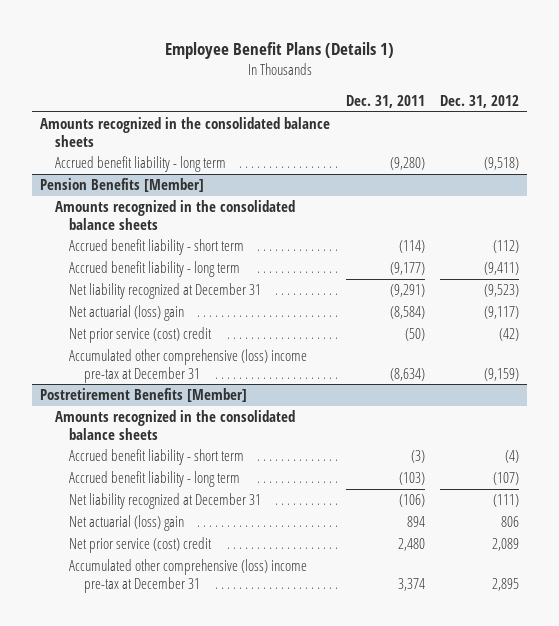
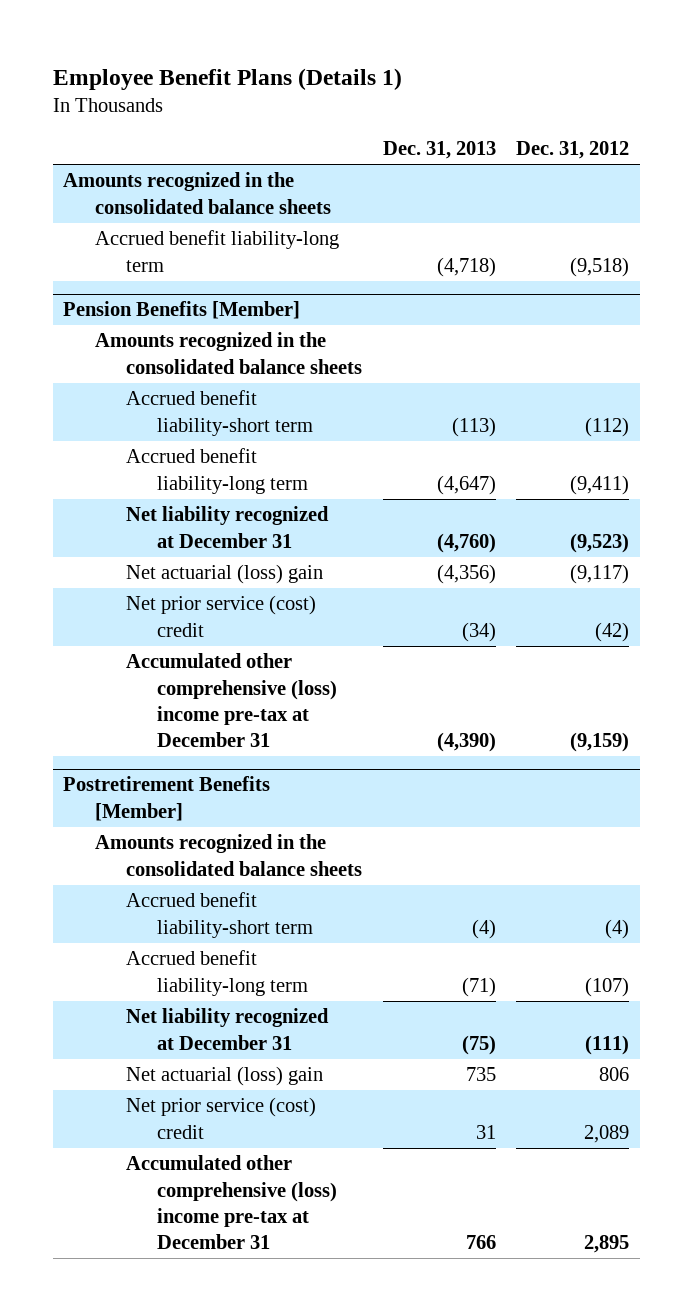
- | Dec. 31, 2011 | Dec. 31, 2012
+ | Dec. 31, 2013 | Dec. 31, 2012
- Accrued benefit liability - long term | (9,280) | (9,518)
+ Accrued benefit liability-long term | (4,718) | (9,518)
@ Pension Benefits [Member]
- Accrued benefit liability - short term | (114) | (112)
- Accrued benefit liability - long term | (9,177) | (9,411)
+ Accrued benefit liability-short term | (113) | (112)
+ Accrued benefit liability-long term | (4,647) | (9,411)
@ Postretirement Benefits [Member]
- Accrued benefit liability - short term | (3) | (4)
- Accrued benefit liability - long term | (103) | (107)
+ Accrued benefit liability-short term | (4) | (4)
+ Accrued benefit liability-long term | (71) | (107)

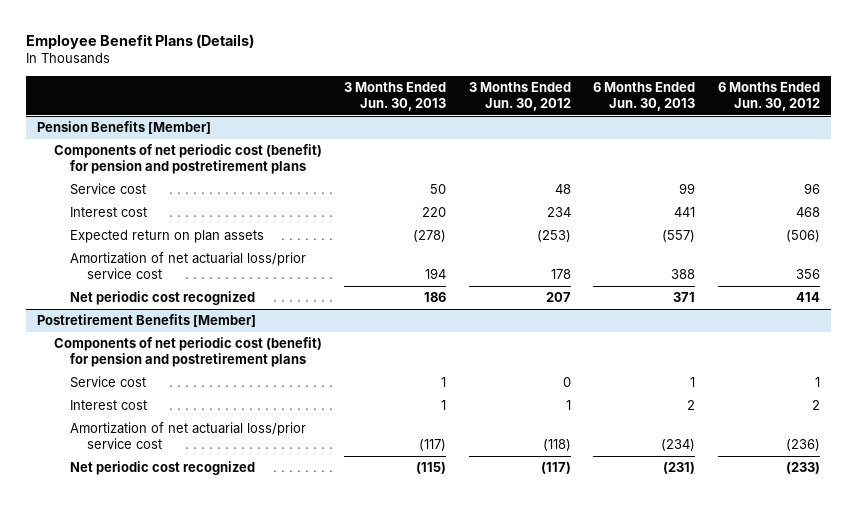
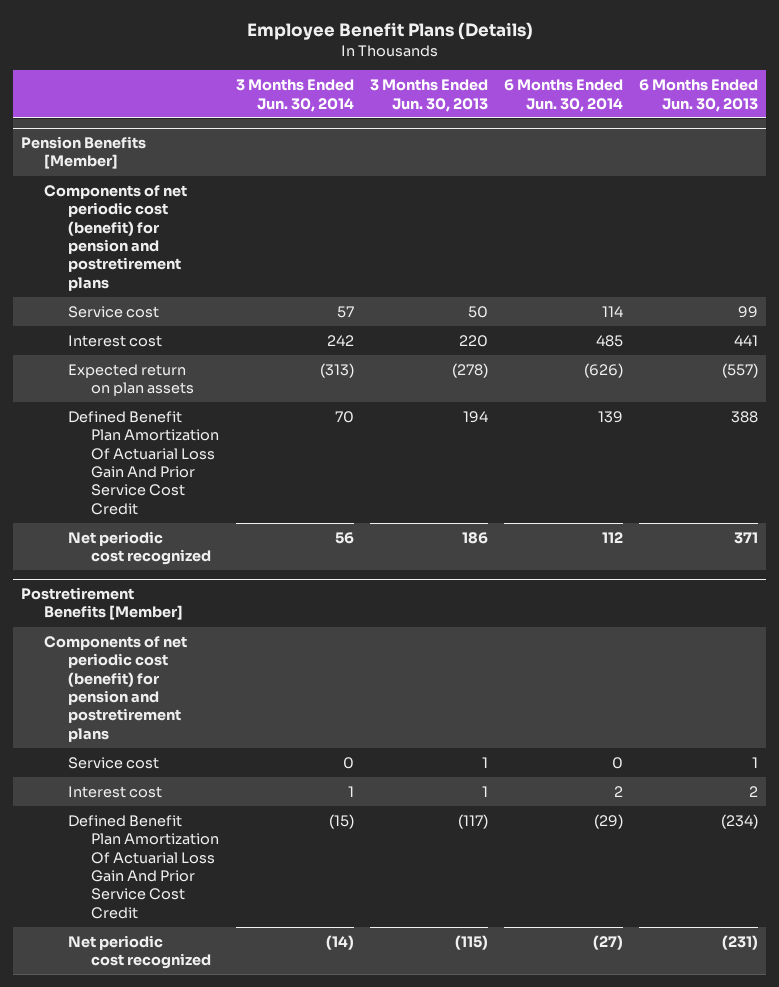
- | 3 Months Ended Jun. 30, 2013 | 3 Months Ended Jun. 30, 2012 | 6 Months Ended Jun. 30, 2013 | 6 Months Ended Jun. 30, 2012
+ | 3 Months Ended Jun. 30, 2014 | 3 Months Ended Jun. 30, 2013 | 6 Months Ended Jun. 30, 2014 | 6 Months Ended Jun. 30, 2013
@ Pension Benefits [Member]
- Amortization of net actuarial loss/prior service cost | 194 | 178 | 388 | 356
+ Defined Benefit Plan Amortization Of Actuarial Loss Gain And Prior Service Cost Credit | 70 | 194 | 139 | 388
@ Postretirement Benefits [Member]
- Amortization of net actuarial loss/prior service cost | (117) | (118) | (234) | (236)
+ Defined Benefit Plan Amortization Of Actuarial Loss Gain And Prior Service Cost Credit | (15) | (117) | (29) | (234)

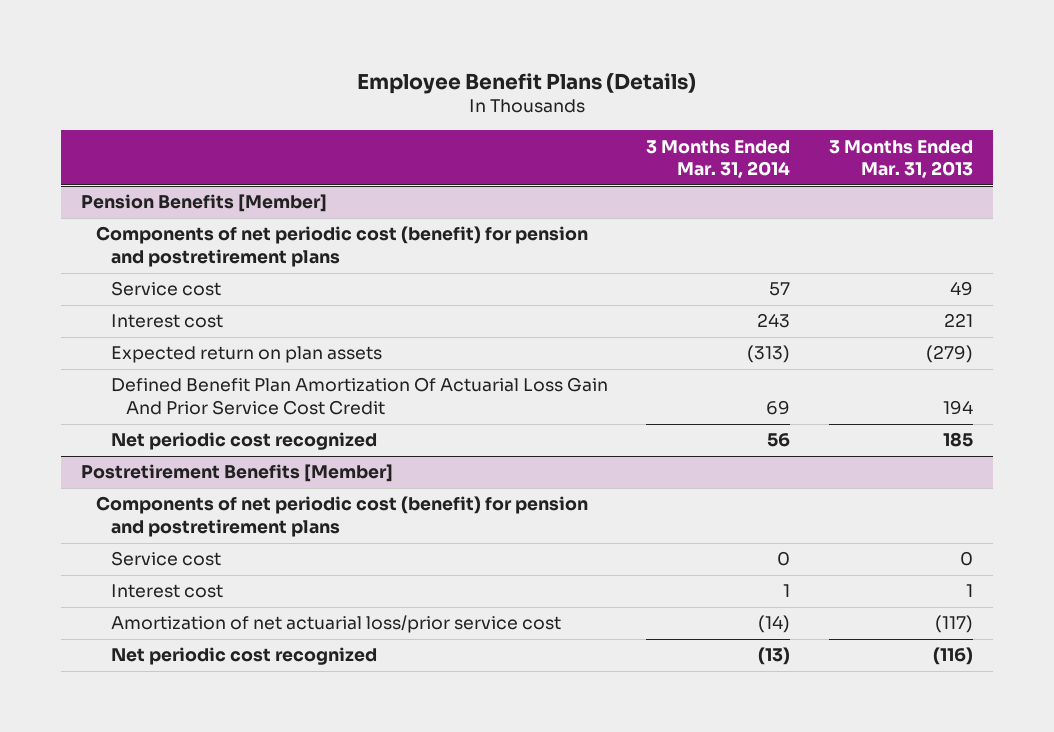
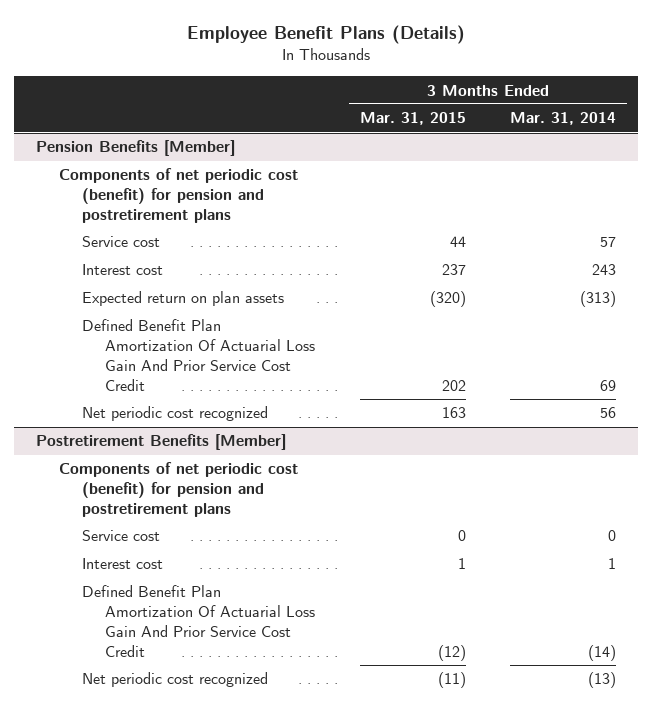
- | 3 Months Ended Mar. 31, 2014 | 3 Months Ended Mar. 31, 2013
+ | 3 Months Ended Mar. 31, 2015 | 3 Months Ended Mar. 31, 2014
@ Postretirement Benefits [Member]
- Amortization of net actuarial loss/prior service cost | (14) | (117)
+ Defined Benefit Plan Amortization Of Actuarial Loss Gain And Prior Service Cost Credit | (12) | (14)

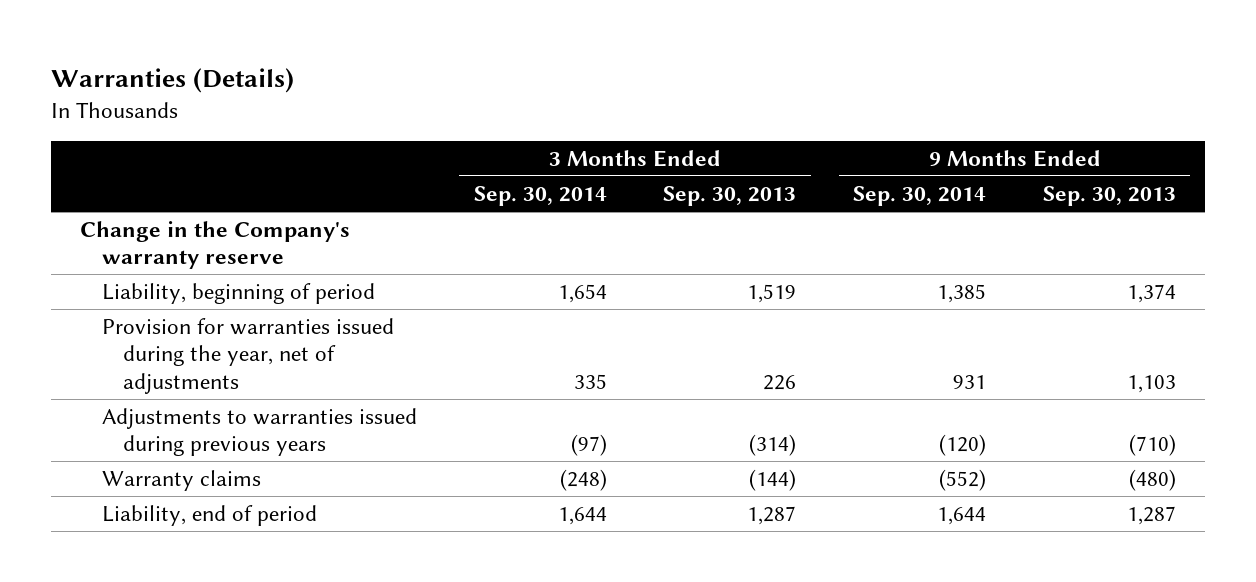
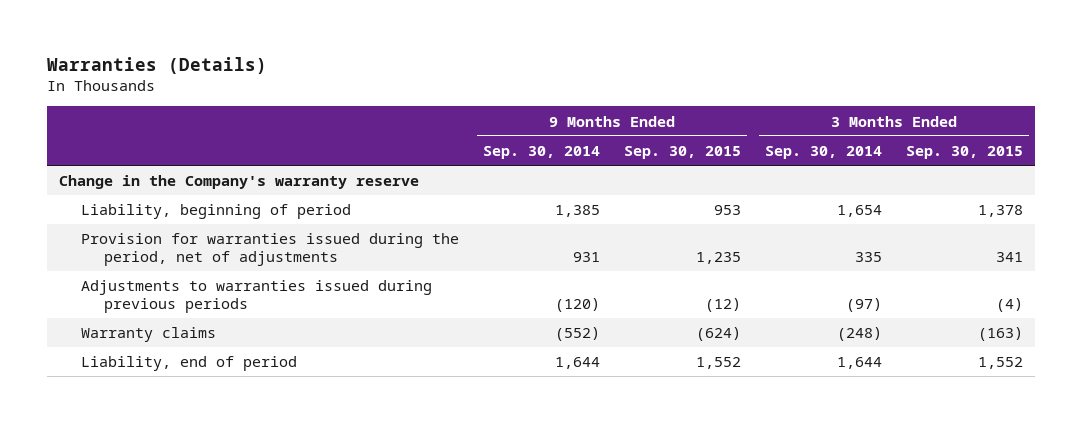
- | 3 Months Ended Sep. 30, 2014 | 3 Months Ended Sep. 30, 2013 | 9 Months Ended Sep. 30, 2014 | 9 Months Ended Sep. 30, 2013
+ | 9 Months Ended Sep. 30, 2014 | 9 Months Ended Sep. 30, 2015 | 3 Months Ended Sep. 30, 2014 | 3 Months Ended Sep. 30, 2015
- Provision for warranties issued during the year, net of adjustments | 335 | 226 | 931 | 1,103
- Adjustments to warranties issued during previous years | (97) | (314) | (120) | (710)
+ Provision for warranties issued during the period, net of adjustments | 931 | 1,235 | 335 | 341
+ Adjustments to warranties issued during previous periods | (120) | (12) | (97) | (4)

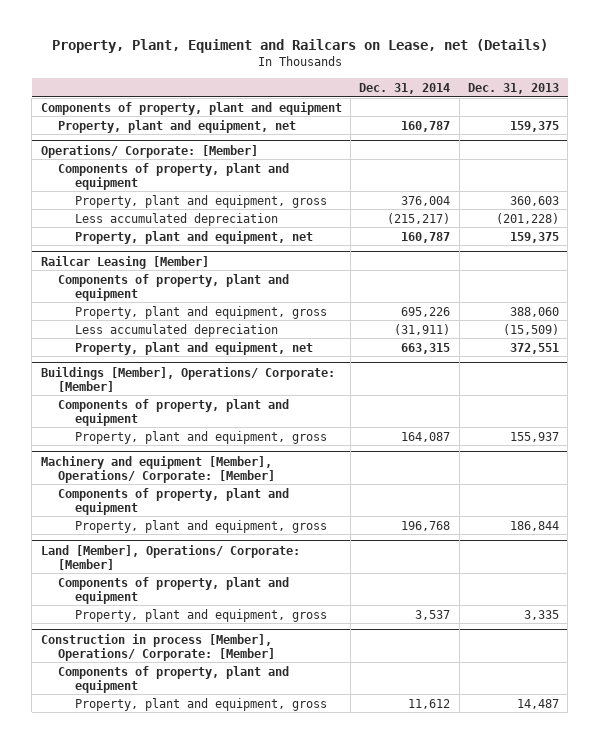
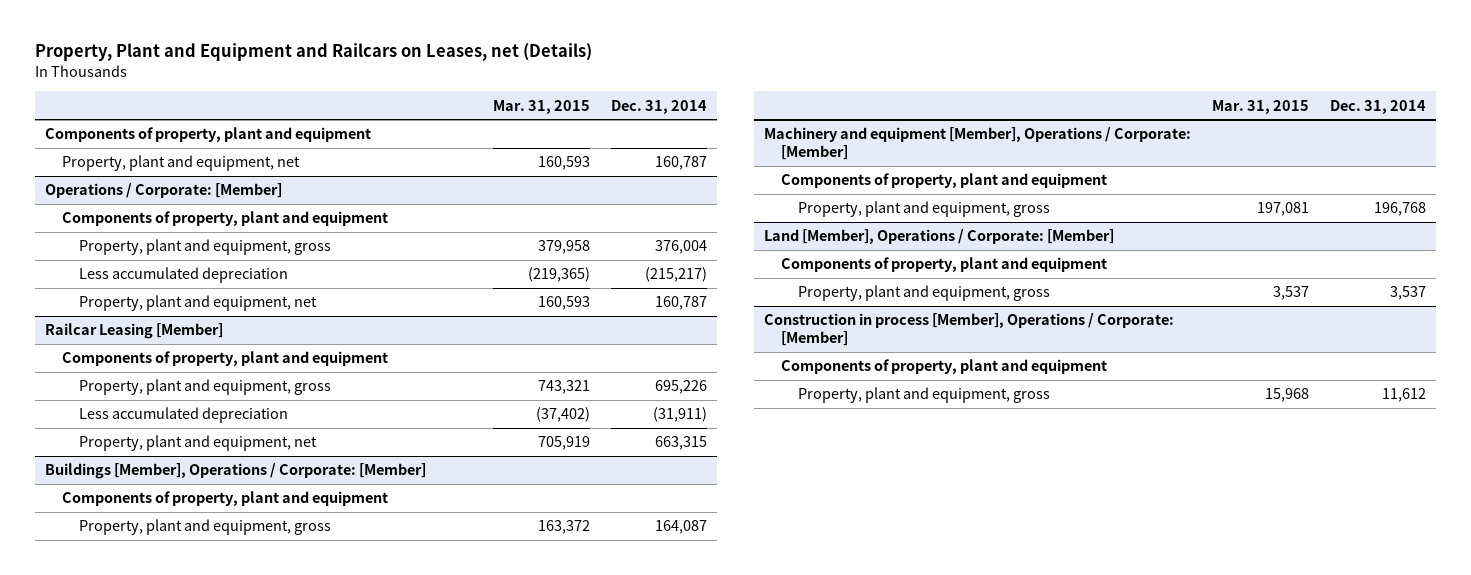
- Property, Plant, Equiment and Railcars on Lease, net (Details)
+ Property, Plant and Equipment and Railcars on Leases, net (Details)
- | Dec. 31, 2014 | Dec. 31, 2013
+ | Mar. 31, 2015 | Dec. 31, 2014
- Operations/ Corporate: [Member]
+ Operations / Corporate: [Member]
- Buildings [Member], Operations/ Corporate: [Member]
+ Buildings [Member], Operations / Corporate: [Member]
- Machinery and equipment [Member], Operations/ Corporate: [Member]
+ Machinery and equipment [Member], Operations / Corporate: [Member]
- Land [Member], Operations/ Corporate: [Member]
+ Land [Member], Operations / Corporate: [Member]
- Construction in process [Member], Operations/ Corporate: [Member]
+ Construction in process [Member], Operations / Corporate: [Member]

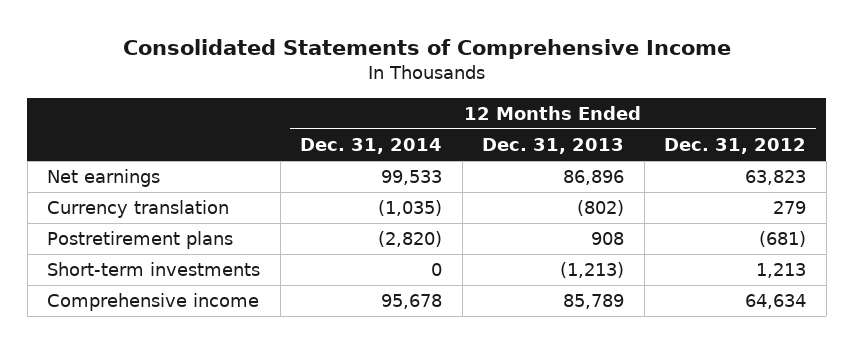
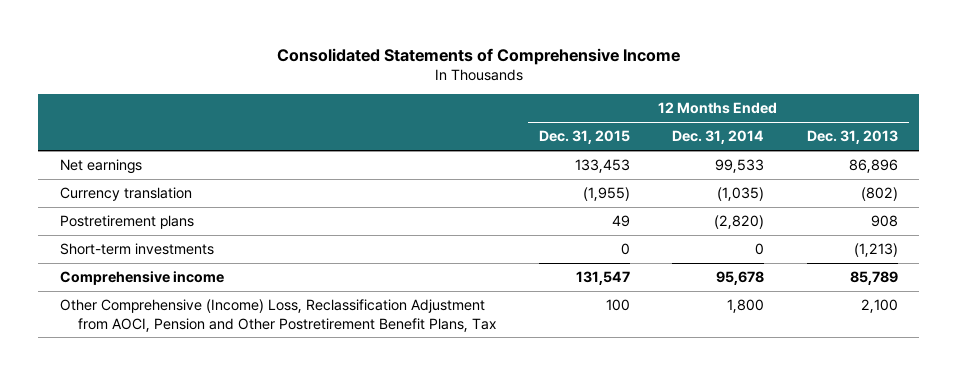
- | 12 Months Ended Dec. 31, 2014 | 12 Months Ended Dec. 31, 2013 | 12 Months Ended Dec. 31, 2012
+ | 12 Months Ended Dec. 31, 2015 | 12 Months Ended Dec. 31, 2014 | 12 Months Ended Dec. 31, 2013
+ Other Comprehensive (Income) Loss, Reclassification Adjustment from AOCI, Pension and Other Postretirement Benefit Plans, Tax | 100 | 1,800 | 2,100

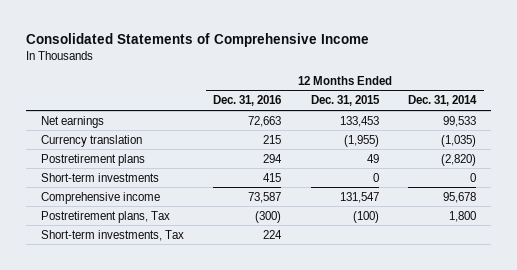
- | 12 Months Ended Dec. 31, 2015 | 12 Months Ended Dec. 31, 2014 | 12 Months Ended Dec. 31, 2013
+ | 12 Months Ended Dec. 31, 2016 | 12 Months Ended Dec. 31, 2015 | 12 Months Ended Dec. 31, 2014
- Other Comprehensive (Income) Loss, Reclassification Adjustment from AOCI, Pension and Other Postretirement Benefit Plans, Tax | 100 | 1,800 | 2,100
+ Postretirement plans, Tax | (300) | (100) | 1,800
+ Short-term investments, Tax | 224 | |

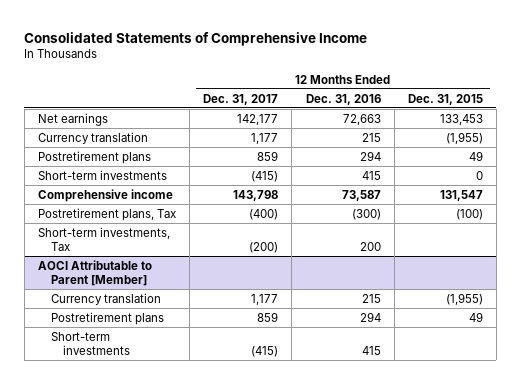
- | 12 Months Ended Dec. 31, 2016 | 12 Months Ended Dec. 31, 2015 | 12 Months Ended Dec. 31, 2014
+ | 12 Months Ended Dec. 31, 2017 | 12 Months Ended Dec. 31, 2016 | 12 Months Ended Dec. 31, 2015
- Short-term investments, Tax | 224 | |
+ Short-term investments, Tax | (200) | 200 |
+ AOCI Attributable to Parent [Member]
+ Currency translation | 1,177 | 215 | (1,955)
+ Postretirement plans | 859 | 294 | 49
+ Short-term investments | (415) | 415 |

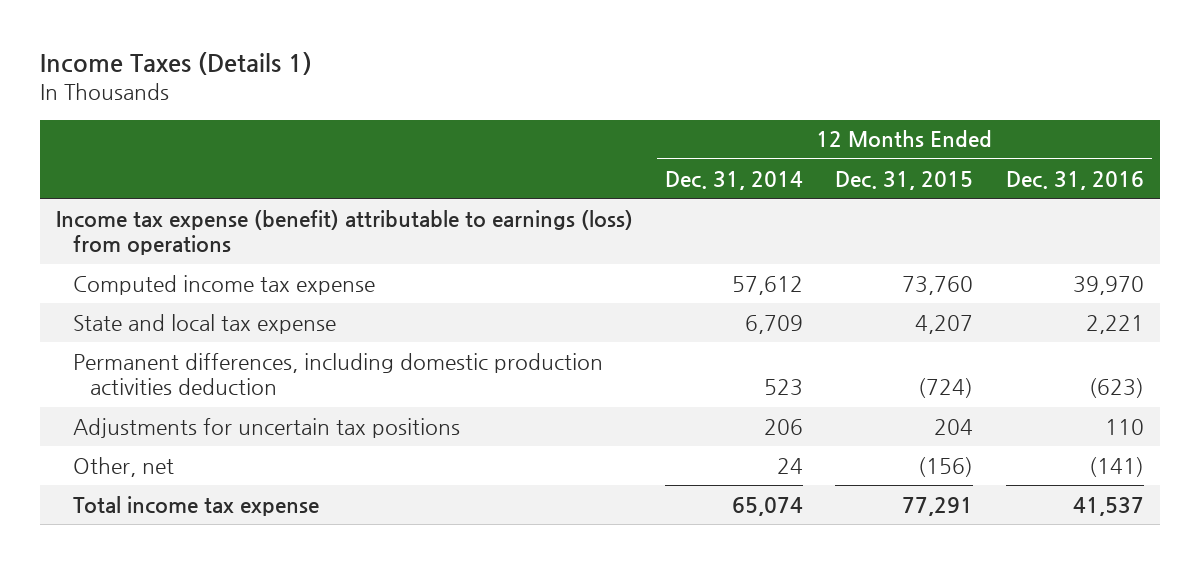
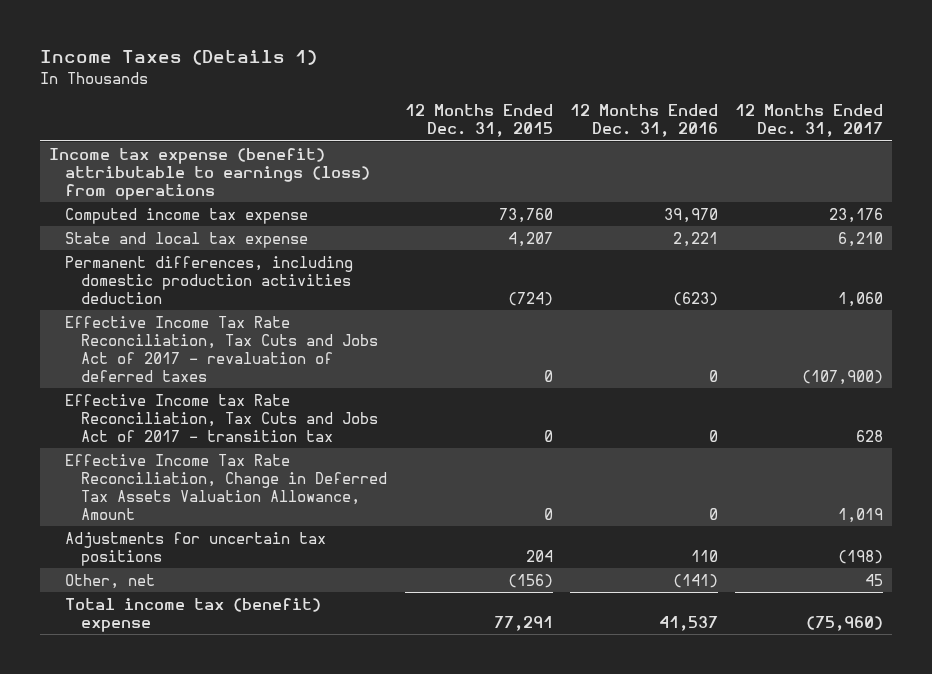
- | 12 Months Ended Dec. 31, 2014 | 12 Months Ended Dec. 31, 2015 | 12 Months Ended Dec. 31, 2016
+ | 12 Months Ended Dec. 31, 2015 | 12 Months Ended Dec. 31, 2016 | 12 Months Ended Dec. 31, 2017
+ Effective Income Tax Rate Reconciliation, Tax Cuts and Jobs Act of 2017 - revaluation of deferred taxes | 0 | 0 | (107,900)
+ Effective Income tax Rate Reconciliation, Tax Cuts and Jobs Act of 2017 - transition tax | 0 | 0 | 628
+ Effective Income Tax Rate Reconciliation, Change in Deferred Tax Assets Valuation Allowance, Amount | 0 | 0 | 1,019
- Total income tax expense | 65,074 | 77,291 | 41,537
+ Total income tax (benefit) expense | 77,291 | 41,537 | (75,960)

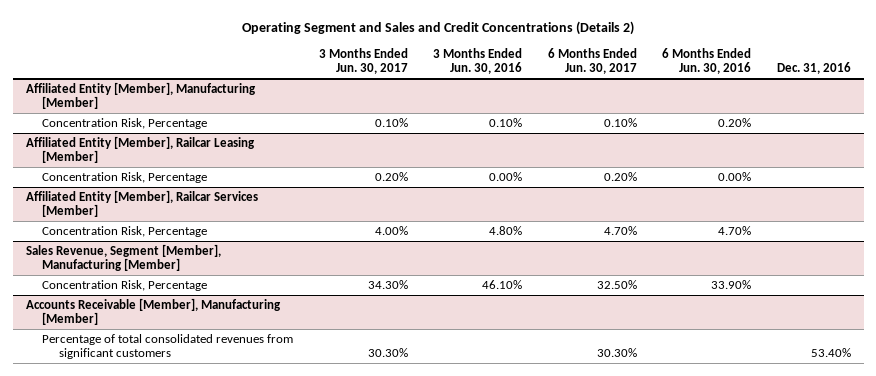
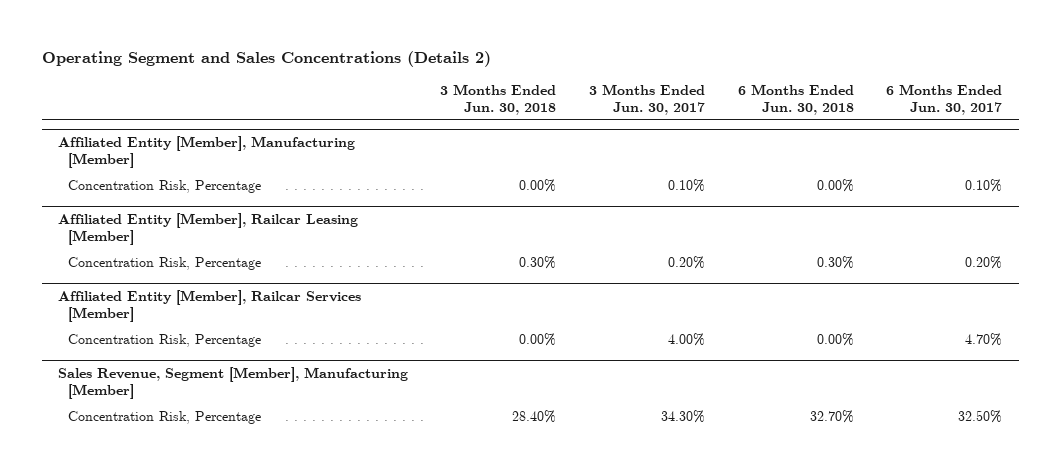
- Operating Segment and Sales and Credit Concentrations (Details 2)
+ Operating Segment and Sales Concentrations (Details 2)
- | 3 Months Ended Jun. 30, 2017 | 3 Months Ended Jun. 30, 2016 | 6 Months Ended Jun. 30, 2017 | 6 Months Ended Jun. 30, 2016 | Dec. 31, 2016
+ | 3 Months Ended Jun. 30, 2018 | 3 Months Ended Jun. 30, 2017 | 6 Months Ended Jun. 30, 2018 | 6 Months Ended Jun. 30, 2017
- Accounts Receivable [Member], Manufacturing [Member]
- Percentage of total consolidated revenues from significant customers | 30.30% | | 30.30% | | 53.40%

